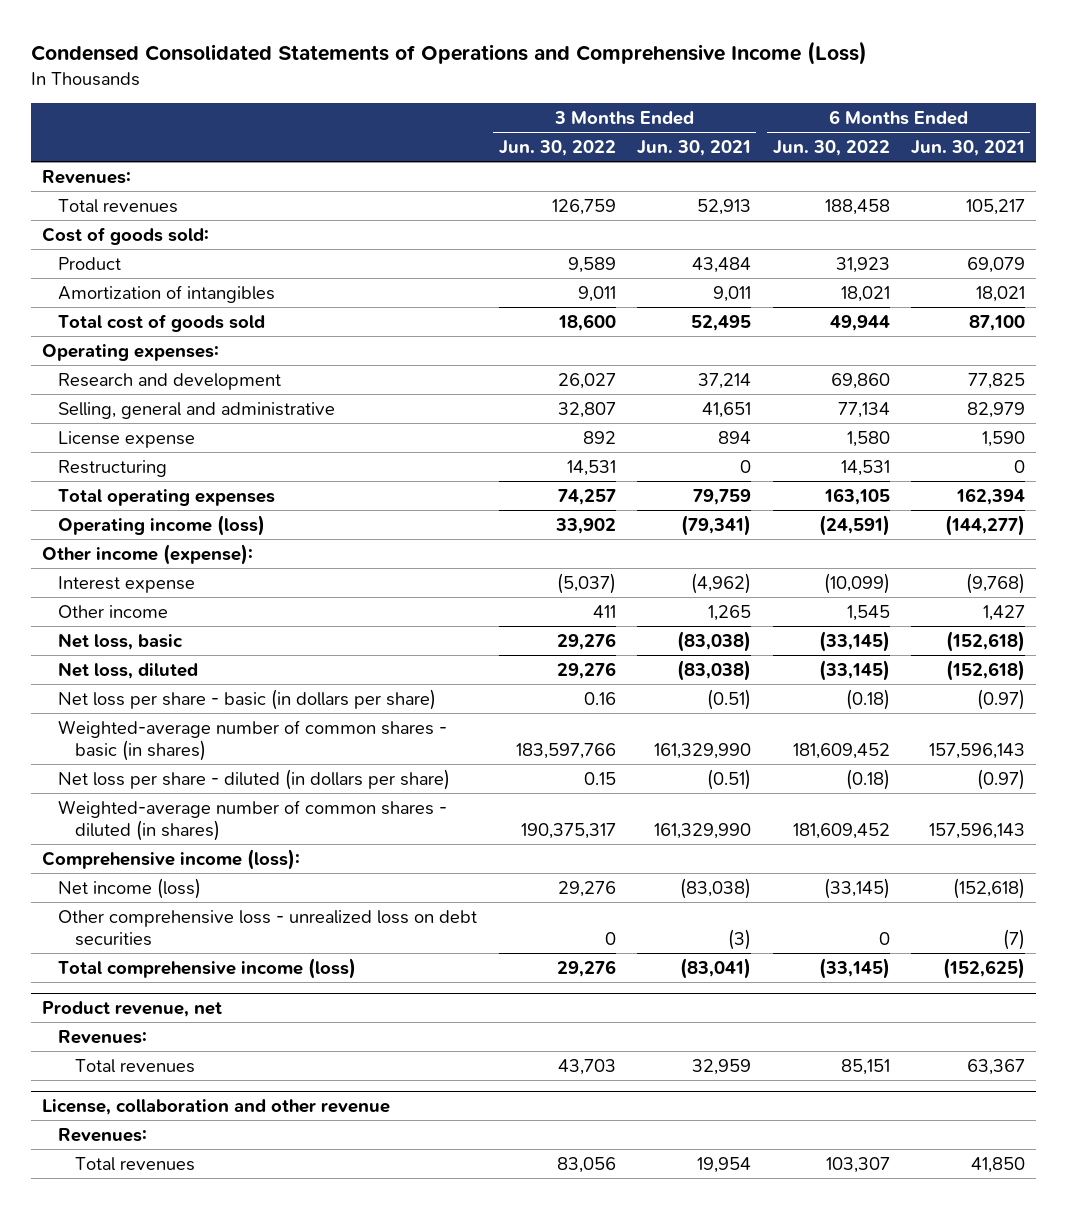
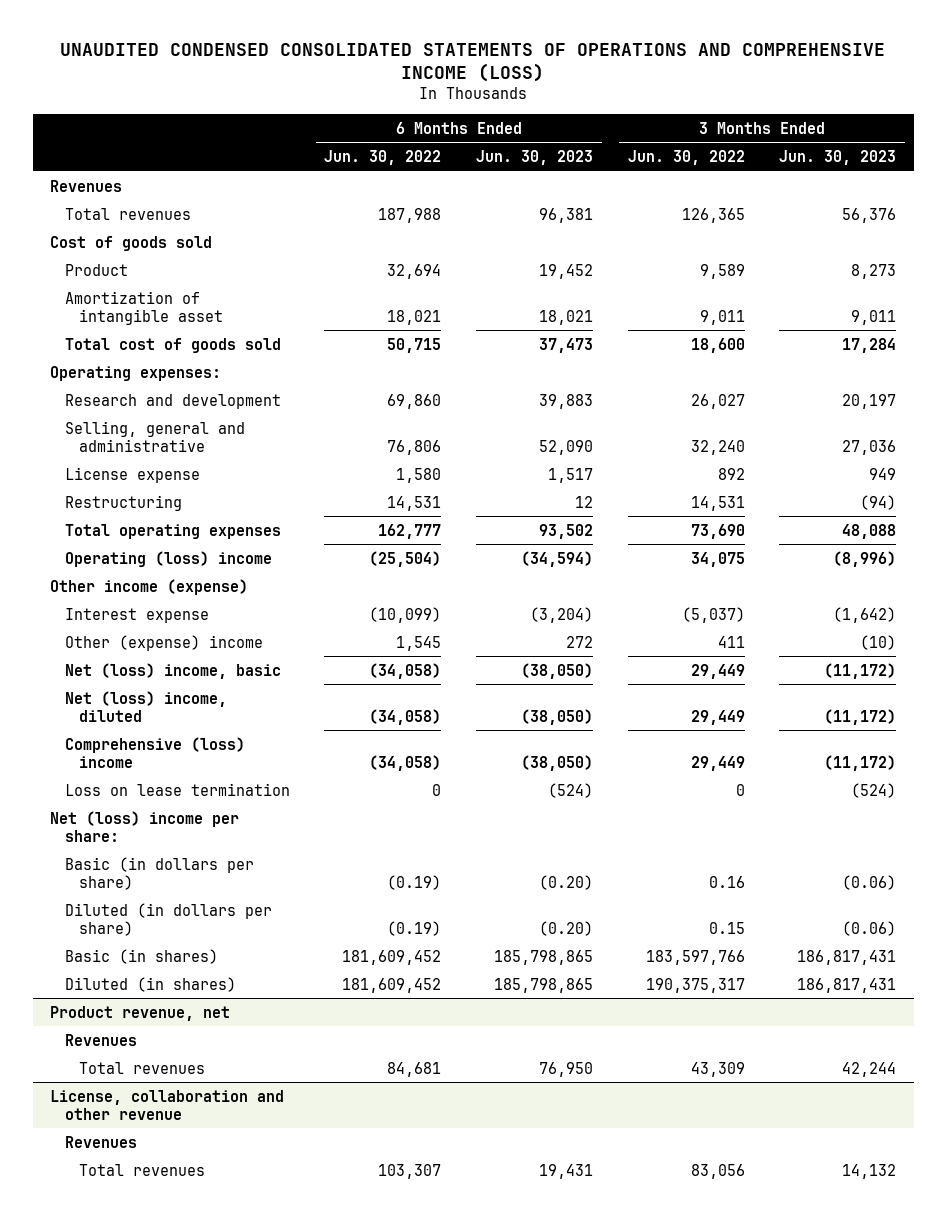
- Condensed Consolidated Statements of Operations and Comprehensive Income (Loss)
+ UNAUDITED CONDENSED CONSOLIDATED STATEMENTS OF OPERATIONS AND COMPREHENSIVE INCOME (LOSS)
- | 3 Months Ended Jun. 30, 2022 | 3 Months Ended Jun. 30, 2021 | 6 Months Ended Jun. 30, 2022 | 6 Months Ended Jun. 30, 2021
+ | 6 Months Ended Jun. 30, 2022 | 6 Months Ended Jun. 30, 2023 | 3 Months Ended Jun. 30, 2022 | 3 Months Ended Jun. 30, 2023
- Revenues:
- Total revenues | 126,759 | 52,913 | 188,458 | 105,217
- Cost of goods sold:
- Product | 9,589 | 43,484 | 31,923 | 69,079
- Amortization of intangibles | 9,011 | 9,011 | 18,021 | 18,021
- Total cost of goods sold | 18,600 | 52,495 | 49,944 | 87,100
+ Revenues
+ Total revenues | 187,988 | 96,381 | 126,365 | 56,376
+ Cost of goods sold
+ Product | 32,694 | 19,452 | 9,589 | 8,273
+ Amortization of intangible asset | 18,021 | 18,021 | 9,011 | 9,011
+ Total cost of goods sold | 50,715 | 37,473 | 18,600 | 17,284
- Selling, general and administrative | 32,807 | 41,651 | 77,134 | 82,979
+ Selling, general and administrative | 76,806 | 52,090 | 32,240 | 27,036
- Total operating expenses | 74,257 | 79,759 | 163,105 | 162,394
- Operating income (loss) | 33,902 | (79,341) | (24,591) | (144,277)
- Other income (expense):
+ Total operating expenses | 162,777 | 93,502 | 73,690 | 48,088
+ Operating (loss) income | (25,504) | (34,594) | 34,075 | (8,996)
+ Other income (expense)
- Other income | 411 | 1,265 | 1,545 | 1,427
- Net loss, basic | 29,276 | (83,038) | (33,145) | (152,618)
- Net loss, diluted | 29,276 | (83,038) | (33,145) | (152,618)
- Net loss per share - basic (in dollars per share) | 0.16 | (0.51) | (0.18) | (0.97)
- Weighted-average number of common shares - basic (in shares) | 183,597,766 | 161,329,990 | 181,609,452 | 157,596,143
- Net loss per share - diluted (in dollars per share) | 0.15 | (0.51) | (0.18) | (0.97)
- Weighted-average number of common shares - diluted (in shares) | 190,375,317 | 161,329,990 | 181,609,452 | 157,596,143
- Comprehensive income (loss):
- Net income (loss) | 29,276 | (83,038) | (33,145) | (152,618)
- Other comprehensive loss - unrealized loss on debt securities | 0 | (3) | 0 | (7)
- Total comprehensive income (loss) | 29,276 | (83,041) | (33,145) | (152,625)
+ Other (expense) income | 1,545 | 272 | 411 | (10)
+ Net (loss) income, basic | (34,058) | (38,050) | 29,449 | (11,172)
+ Net (loss) income, diluted | (34,058) | (38,050) | 29,449 | (11,172)
+ Comprehensive (loss) income | (34,058) | (38,050) | 29,449 | (11,172)
+ Loss on lease termination | 0 | (524) | 0 | (524)
+ Net (loss) income per share:
+ Basic (in dollars per share) | (0.19) | (0.20) | 0.16 | (0.06)
+ Diluted (in dollars per share) | (0.19) | (0.20) | 0.15 | (0.06)
+ Basic (in shares) | 181,609,452 | 185,798,865 | 183,597,766 | 186,817,431
+ Diluted (in shares) | 181,609,452 | 185,798,865 | 190,375,317 | 186,817,431
@ Product revenue, net
- Revenues:
- Total revenues | 43,703 | 32,959 | 85,151 | 63,367
+ Revenues
+ Total revenues | 84,681 | 76,950 | 43,309 | 42,244
@ License, collaboration and other revenue
- Revenues:
+ Revenues

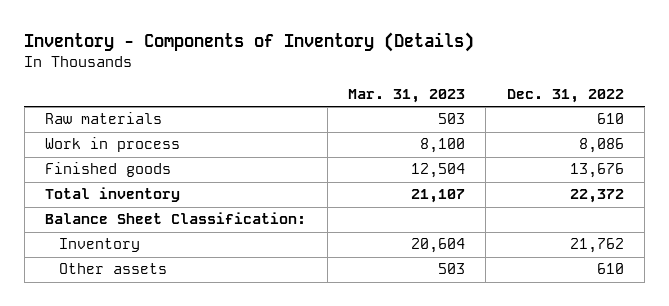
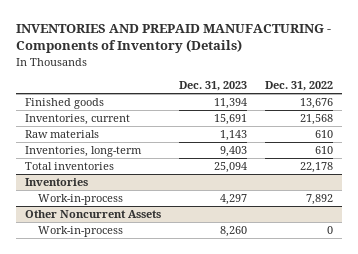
- Inventory - Components of Inventory (Details)
+ INVENTORIES AND PREPAID MANUFACTURING - Components of Inventory (Details)
- | Mar. 31, 2023 | Dec. 31, 2022
+ | Dec. 31, 2023 | Dec. 31, 2022
- Work in process | 8,100 | 8,086
- Total inventory | 21,107 | 22,372
- Balance Sheet Classification:
- Inventory | 20,604 | 21,762
- Other assets | 503 | 610
+ Inventories, current | 15,691 | 21,568
moved down: Raw materials | 1,143 | 610
+ Inventories, long-term | 9,403 | 610
+ Total inventories | 25,094 | 22,178
+ Inventories
+ Work-in-process | 4,297 | 7,892
+ Other Noncurrent Assets
+ Work-in-process | 8,260 | 0

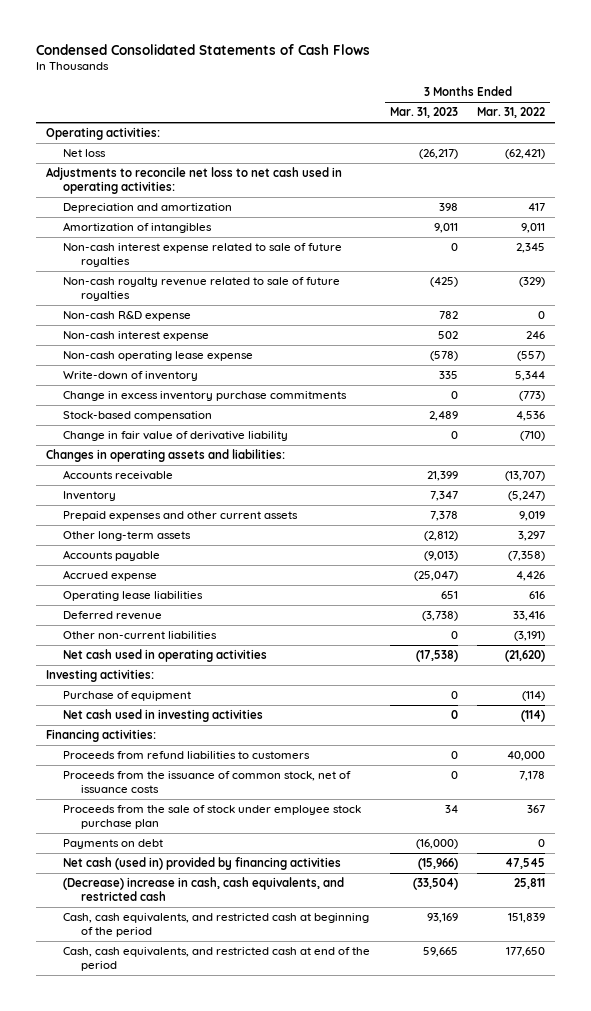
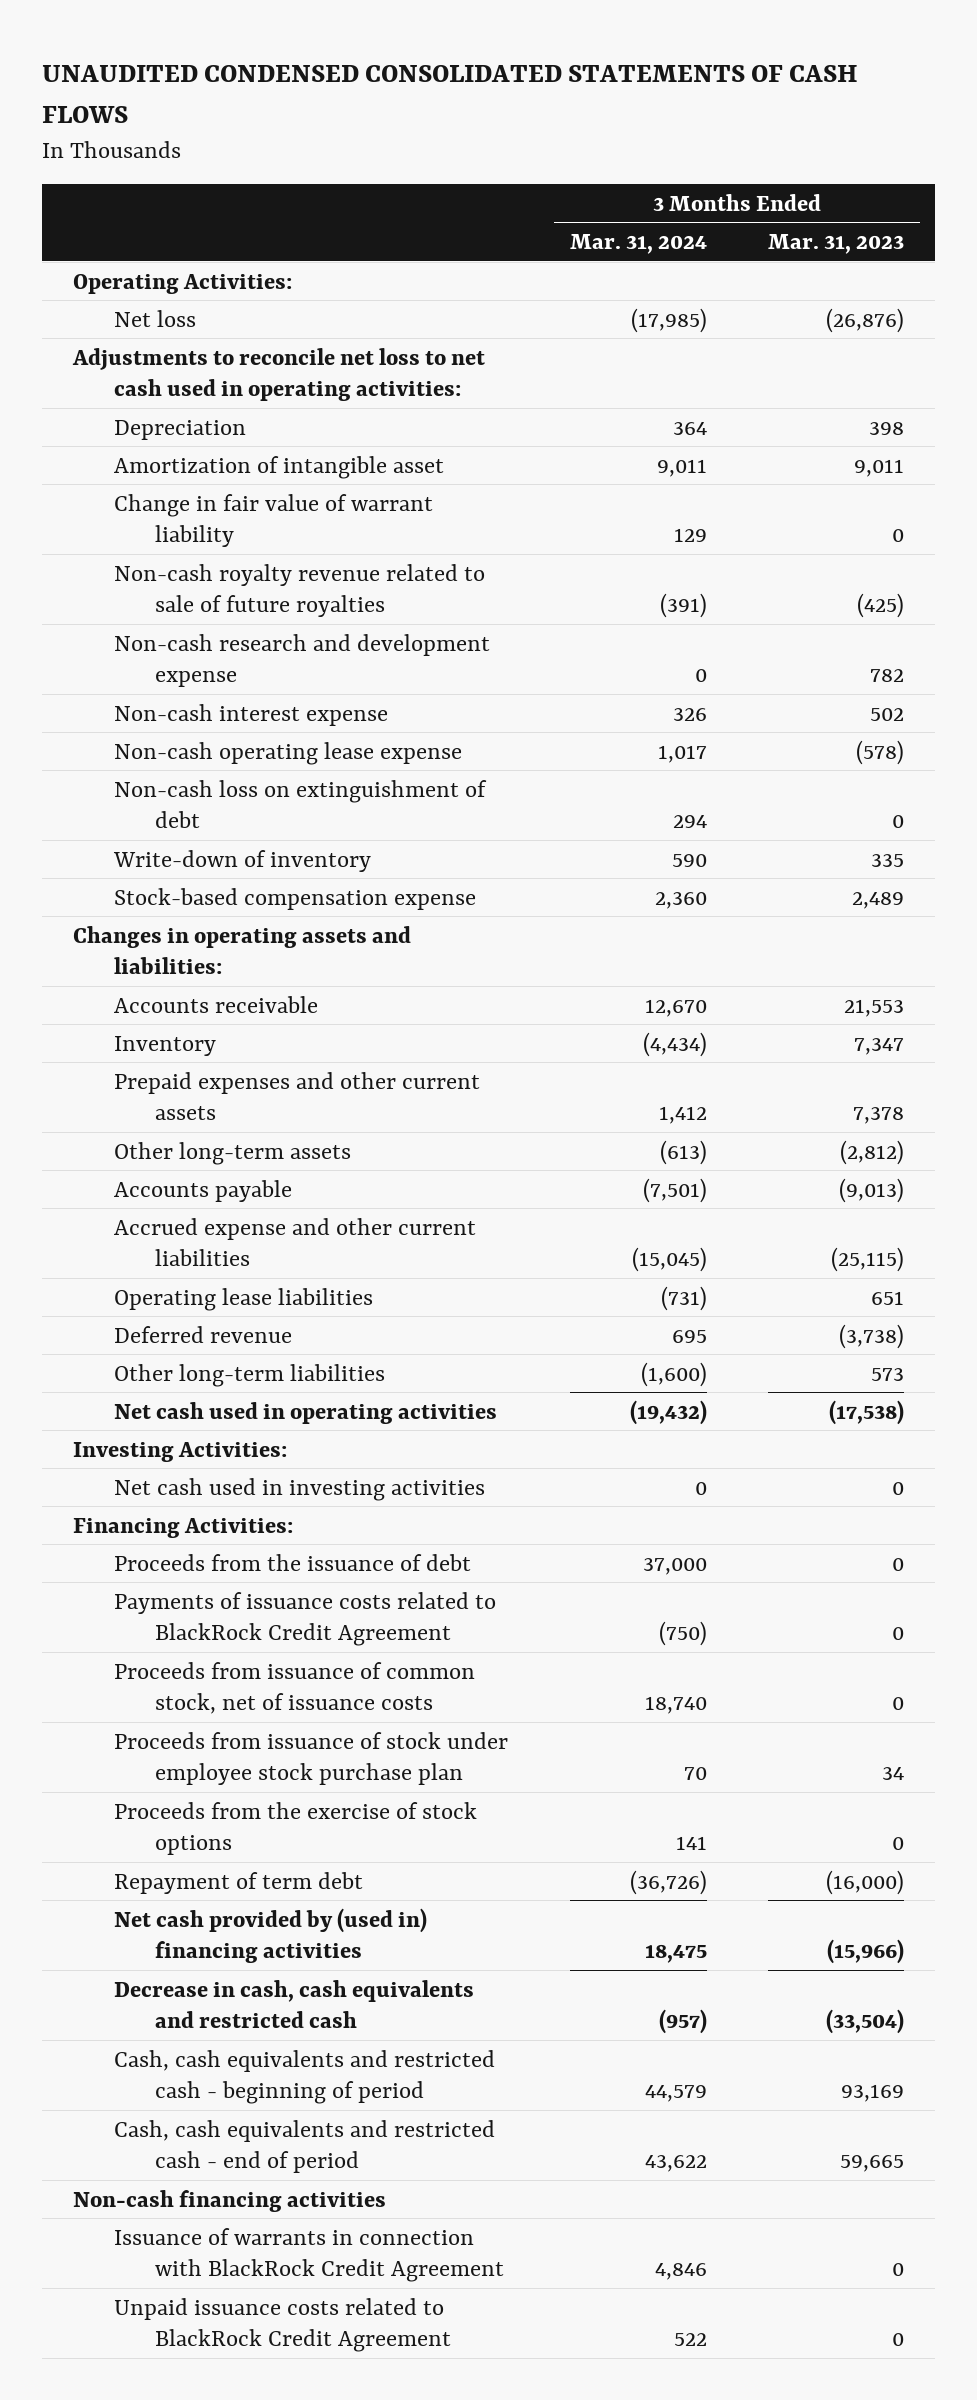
- Condensed Consolidated Statements of Cash Flows
+ UNAUDITED CONDENSED CONSOLIDATED STATEMENTS OF CASH FLOWS
- | 3 Months Ended Mar. 31, 2023 | 3 Months Ended Mar. 31, 2022
+ | 3 Months Ended Mar. 31, 2024 | 3 Months Ended Mar. 31, 2023
- Operating activities:
- Net loss | (26,217) | (62,421)
+ Operating Activities:
+ Net loss | (17,985) | (26,876)
- Depreciation and amortization | 398 | 417
- Amortization of intangibles | 9,011 | 9,011
- Non-cash interest expense related to sale of future royalties | 0 | 2,345
+ Depreciation | 364 | 398
+ Amortization of intangible asset | 9,011 | 9,011
+ Change in fair value of warrant liability | 129 | 0
- Non-cash R&D expense | 782 | 0
+ Non-cash research and development expense | 0 | 782
+ Non-cash loss on extinguishment of debt | 294 | 0
- Change in excess inventory purchase commitments | 0 | (773)
- Stock-based compensation | 2,489 | 4,536
- Change in fair value of derivative liability | 0 | (710)
+ Stock-based compensation expense | 2,360 | 2,489
- Accounts receivable | 21,399 | (13,707)
+ Accounts receivable | 12,670 | 21,553
- Accrued expense | (25,047) | 4,426
+ Accrued expense and other current liabilities | (15,045) | (25,115)
- Other non-current liabilities | 0 | (3,191)
+ Other long-term liabilities | (1,600) | 573
- Investing activities:
- Purchase of equipment | 0 | (114)
+ Investing Activities:
- Financing activities:
- Proceeds from refund liabilities to customers | 0 | 40,000
- Proceeds from the issuance of common stock, net of issuance costs | 0 | 7,178
- Proceeds from the sale of stock under employee stock purchase plan | 34 | 367
- Payments on debt | (16,000) | 0
- Net cash (used in) provided by financing activities | (15,966) | 47,545
- (Decrease) increase in cash, cash equivalents, and restricted cash | (33,504) | 25,811
- Cash, cash equivalents, and restricted cash at beginning of the period | 93,169 | 151,839
- Cash, cash equivalents, and restricted cash at end of the period | 59,665 | 177,650
+ Financing Activities:
+ Proceeds from the issuance of debt | 37,000 | 0
+ Payments of issuance costs related to BlackRock Credit Agreement | (750) | 0
+ Proceeds from issuance of common stock, net of issuance costs | 18,740 | 0
+ Proceeds from issuance of stock under employee stock purchase plan | 70 | 34
+ Proceeds from the exercise of stock options | 141 | 0
+ Repayment of term debt | (36,726) | (16,000)
+ Net cash provided by (used in) financing activities | 18,475 | (15,966)
+ Decrease in cash, cash equivalents and restricted cash | (957) | (33,504)
+ Cash, cash equivalents and restricted cash - beginning of period | 44,579 | 93,169
+ Cash, cash equivalents and restricted cash - end of period | 43,622 | 59,665
+ Non-cash financing activities
+ Issuance of warrants in connection with BlackRock Credit Agreement | 4,846 | 0
+ Unpaid issuance costs related to BlackRock Credit Agreement | 522 | 0

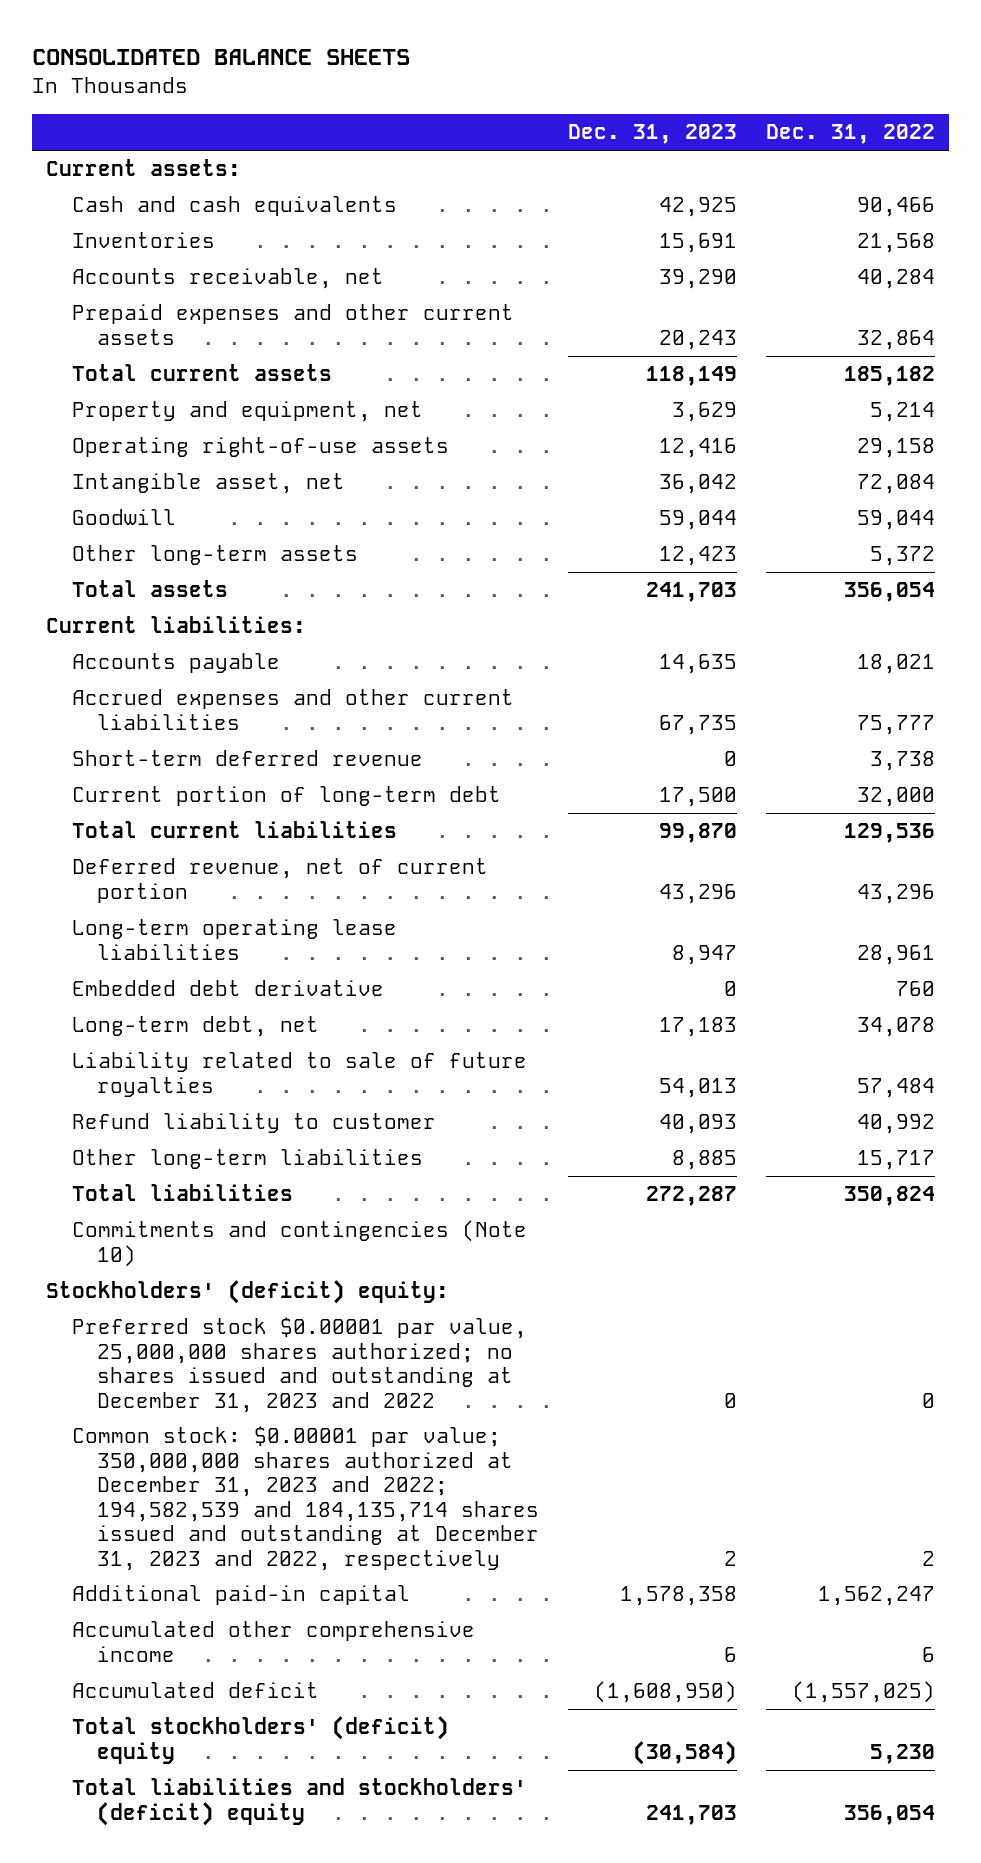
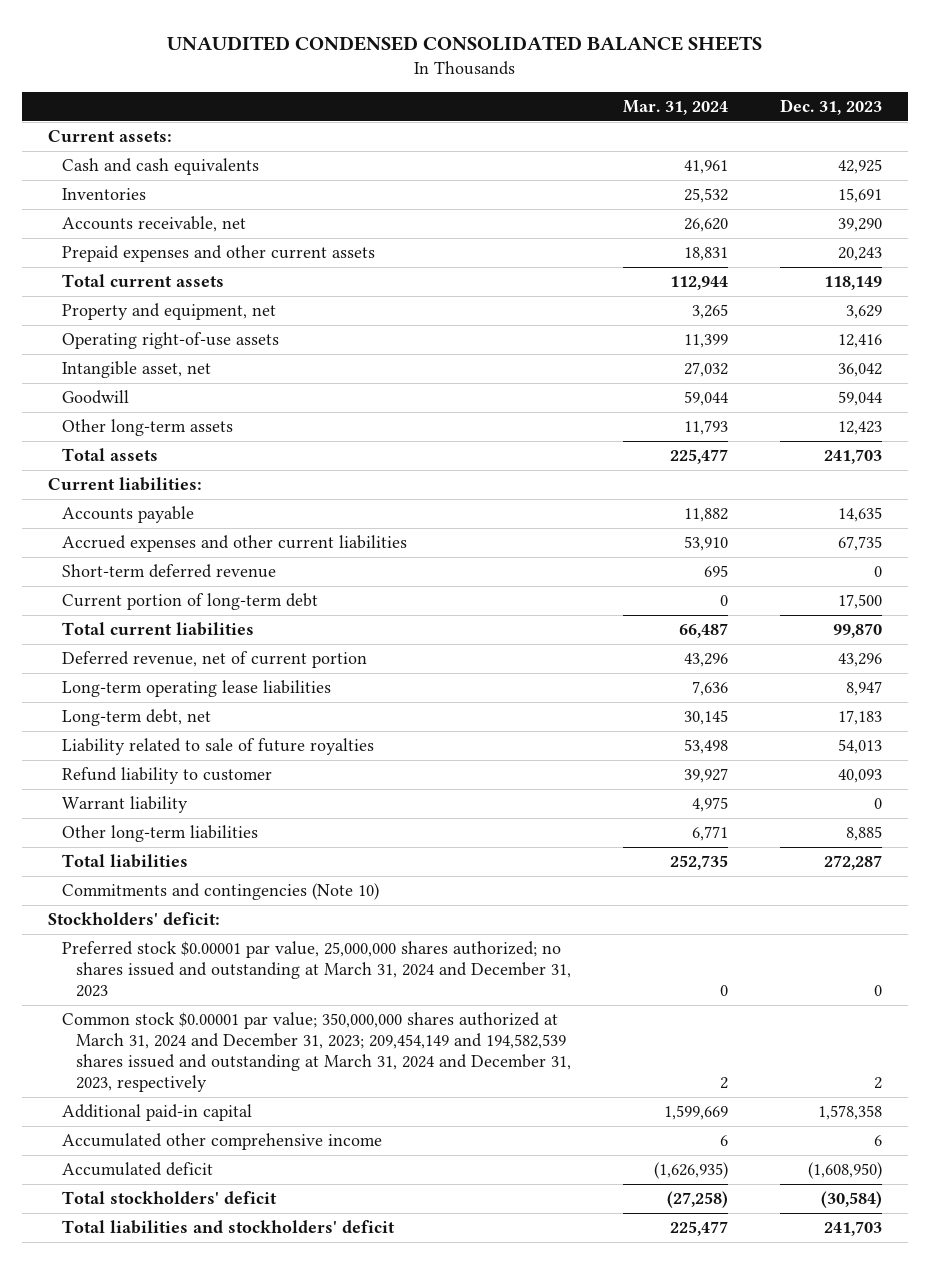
- CONSOLIDATED BALANCE SHEETS
+ UNAUDITED CONDENSED CONSOLIDATED BALANCE SHEETS
- | Dec. 31, 2023 | Dec. 31, 2022
+ | Mar. 31, 2024 | Dec. 31, 2023
- Embedded debt derivative | 0 | 760
+ Warrant liability | 4,975 | 0
- Stockholders' (deficit) equity:
- Preferred stock $0.00001 par value, 25,000,000 shares authorized; no shares issued and outstanding at December 31, 2023 and 2022 | 0 | 0
- Common stock: $0.00001 par value; 350,000,000 shares authorized at December 31, 2023 and 2022; 194,582,539 and 184,135,714 shares issued and outstanding at December 31, 2023 and 2022, respectively | 2 | 2
+ Stockholders' deficit:
+ Preferred stock $0.00001 par value, 25,000,000 shares authorized; no shares issued and outstanding at March 31, 2024 and December 31, 2023 | 0 | 0
+ Common stock $0.00001 par value; 350,000,000 shares authorized at March 31, 2024 and December 31, 2023; 209,454,149 and 194,582,539 shares issued and outstanding at March 31, 2024 and December 31, 2023, respectively | 2 | 2
- Total stockholders' (deficit) equity | (30,584) | 5,230
- Total liabilities and stockholders' (deficit) equity | 241,703 | 356,054
+ Total stockholders' deficit | (27,258) | (30,584)
+ Total liabilities and stockholders' deficit | 225,477 | 241,703

